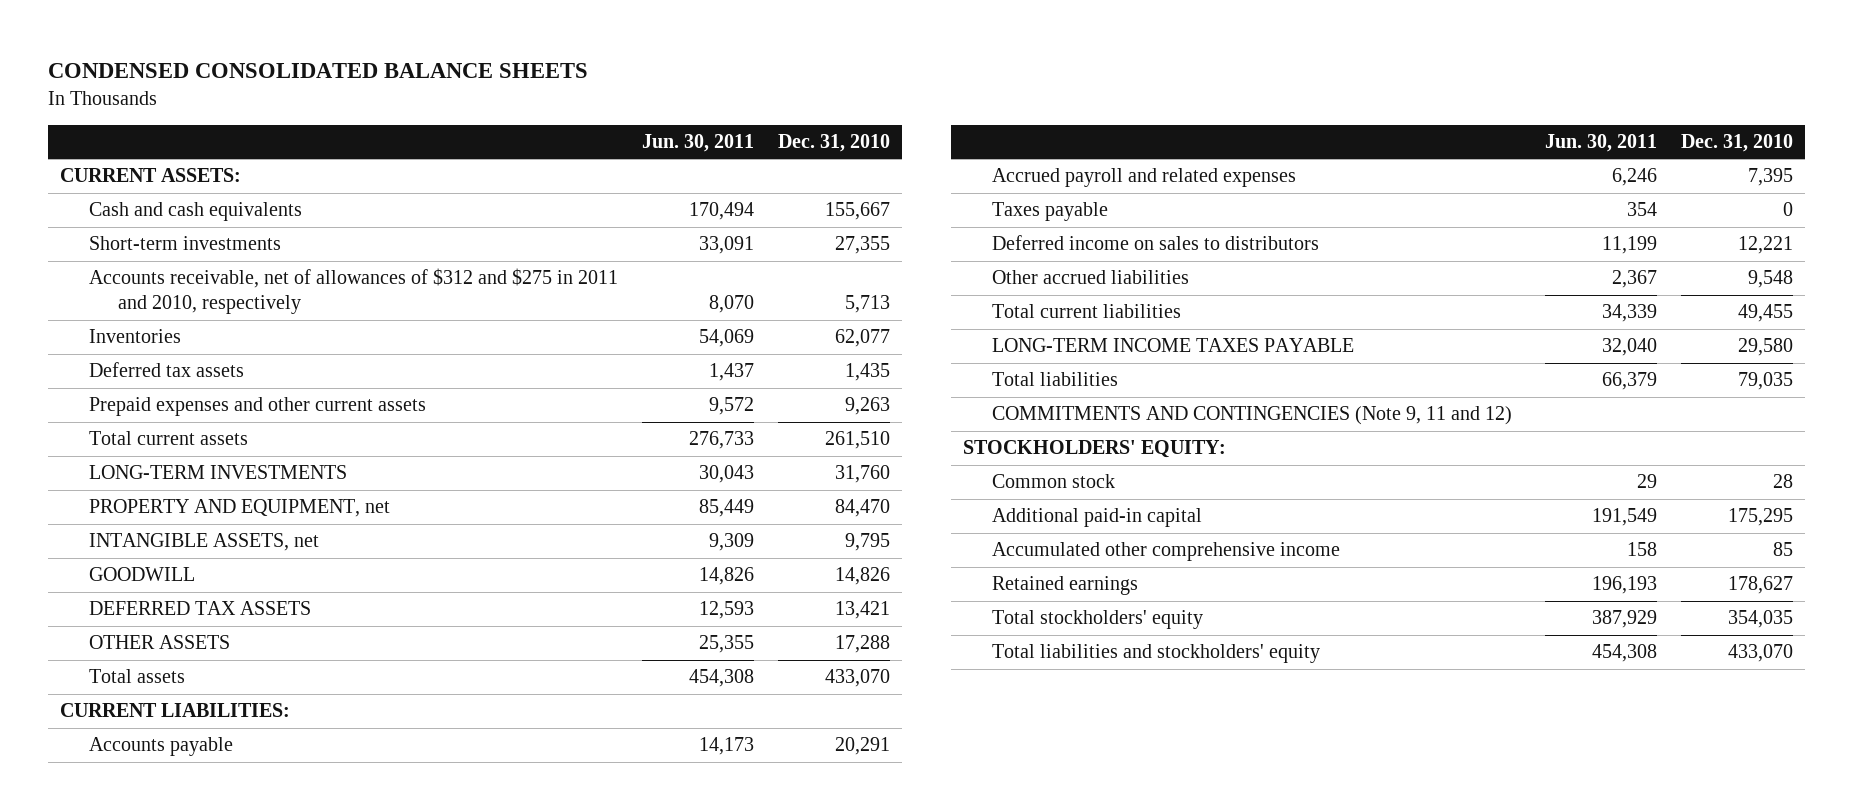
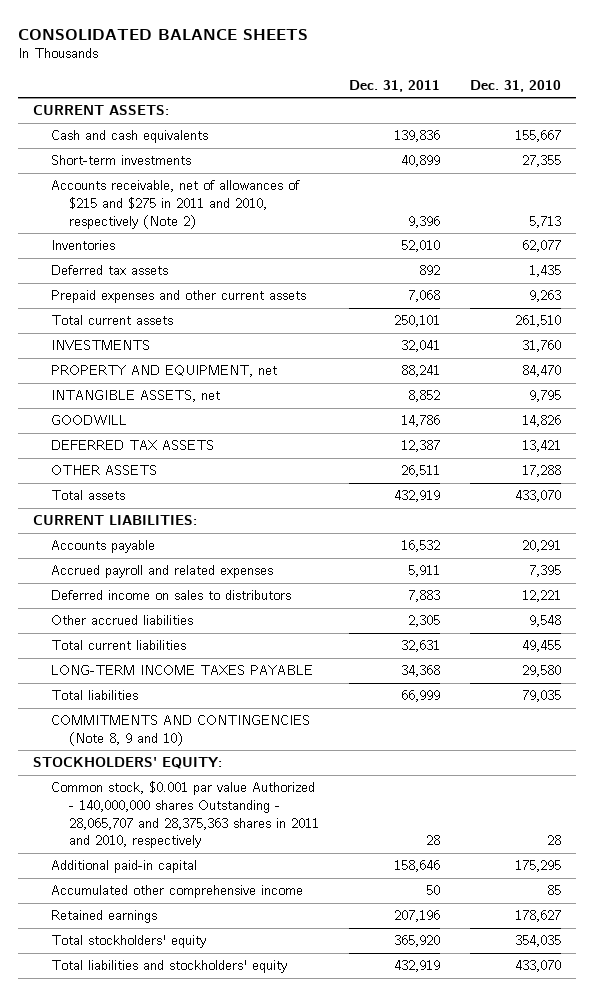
- CONDENSED CONSOLIDATED BALANCE SHEETS
+ CONSOLIDATED BALANCE SHEETS
- | Jun. 30, 2011 | Dec. 31, 2010
+ | Dec. 31, 2011 | Dec. 31, 2010
- Accounts receivable, net of allowances of $312 and $275 in 2011 and 2010, respectively | 8,070 | 5,713
+ Accounts receivable, net of allowances of $215 and $275 in 2011 and 2010, respectively (Note 2) | 9,396 | 5,713
- LONG-TERM INVESTMENTS | 30,043 | 31,760
+ INVESTMENTS | 32,041 | 31,760
- Taxes payable | 354 | 0
- COMMITMENTS AND CONTINGENCIES (Note 9, 11 and 12)
+ COMMITMENTS AND CONTINGENCIES (Note 8, 9 and 10)
- Common stock | 29 | 28
+ Common stock, $0.001 par value Authorized - 140,000,000 shares Outstanding - 28,065,707 and 28,375,363 shares in 2011 and 2010, respectively | 28 | 28

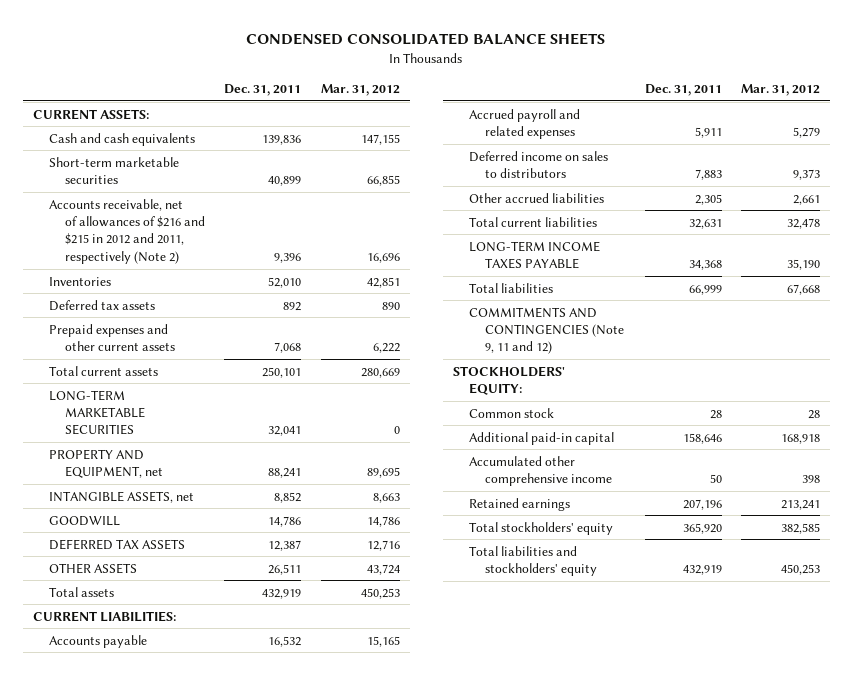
- CONSOLIDATED BALANCE SHEETS
+ CONDENSED CONSOLIDATED BALANCE SHEETS
- | Dec. 31, 2011 | Dec. 31, 2010
+ | Dec. 31, 2011 | Mar. 31, 2012
- Short-term investments | 40,899 | 27,355
- Accounts receivable, net of allowances of $215 and $275 in 2011 and 2010, respectively (Note 2) | 9,396 | 5,713
+ Short-term marketable securities | 40,899 | 66,855
+ Accounts receivable, net of allowances of $216 and $215 in 2012 and 2011, respectively (Note 2) | 9,396 | 16,696
- INVESTMENTS | 32,041 | 31,760
+ LONG-TERM MARKETABLE SECURITIES | 32,041 | 0
- COMMITMENTS AND CONTINGENCIES (Note 8, 9 and 10)
+ COMMITMENTS AND CONTINGENCIES (Note 9, 11 and 12)
- Common stock, $0.001 par value Authorized - 140,000,000 shares Outstanding - 28,065,707 and 28,375,363 shares in 2011 and 2010, respectively | 28 | 28
+ Common stock | 28 | 28

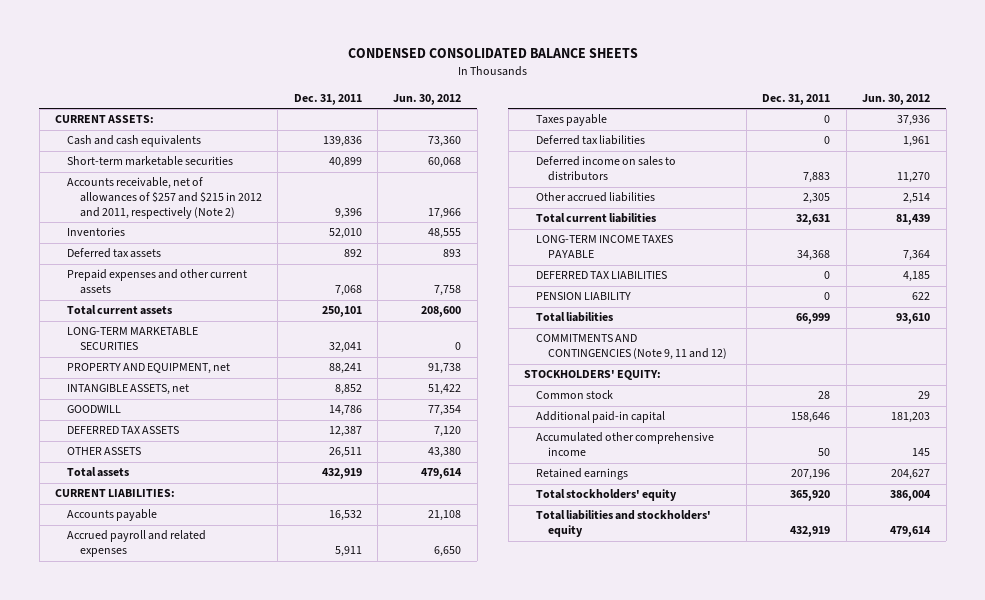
- | Dec. 31, 2011 | Mar. 31, 2012
+ | Dec. 31, 2011 | Jun. 30, 2012
- Accounts receivable, net of allowances of $216 and $215 in 2012 and 2011, respectively (Note 2) | 9,396 | 16,696
+ Accounts receivable, net of allowances of $257 and $215 in 2012 and 2011, respectively (Note 2) | 9,396 | 17,966
+ Taxes payable | 0 | 37,936
+ Deferred tax liabilities | 0 | 1,961
+ DEFERRED TAX LIABILITIES | 0 | 4,185
+ PENSION LIABILITY | 0 | 622

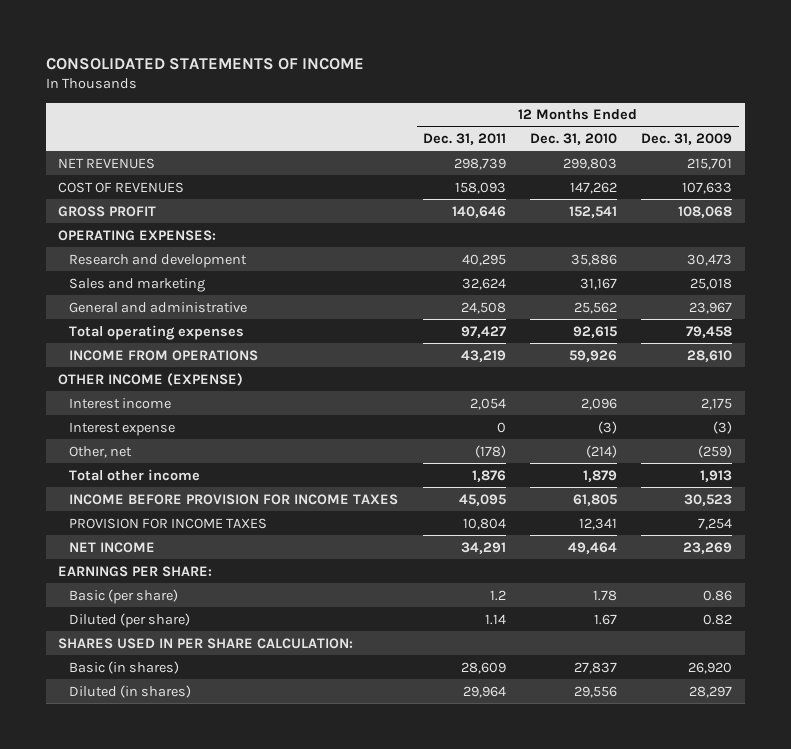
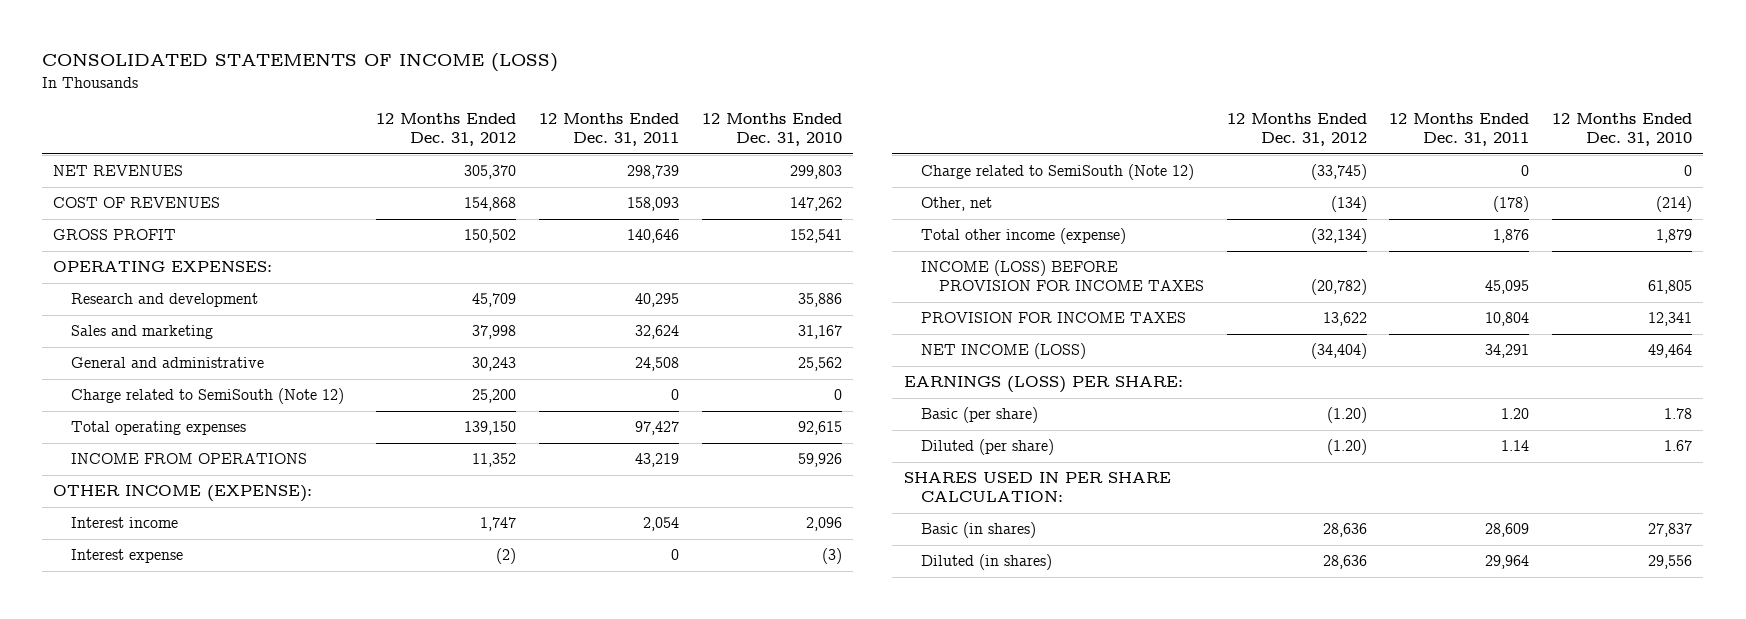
- CONSOLIDATED STATEMENTS OF INCOME
+ CONSOLIDATED STATEMENTS OF INCOME (LOSS)
- | 12 Months Ended Dec. 31, 2011 | 12 Months Ended Dec. 31, 2010 | 12 Months Ended Dec. 31, 2009
+ | 12 Months Ended Dec. 31, 2012 | 12 Months Ended Dec. 31, 2011 | 12 Months Ended Dec. 31, 2010
+ Charge related to SemiSouth (Note 12) | 25,200 | 0 | 0
- OTHER INCOME (EXPENSE)
+ OTHER INCOME (EXPENSE):
+ Charge related to SemiSouth (Note 12) | (33,745) | 0 | 0
- Total other income | 1,876 | 1,879 | 1,913
- INCOME BEFORE PROVISION FOR INCOME TAXES | 45,095 | 61,805 | 30,523
+ Total other income (expense) | (32,134) | 1,876 | 1,879
+ INCOME (LOSS) BEFORE PROVISION FOR INCOME TAXES | (20,782) | 45,095 | 61,805
- NET INCOME | 34,291 | 49,464 | 23,269
- EARNINGS PER SHARE:
- Basic (per share) | 1.2 | 1.78 | 0.86
+ NET INCOME (LOSS) | (34,404) | 34,291 | 49,464
+ EARNINGS (LOSS) PER SHARE:
+ Basic (per share) | (1.20) | 1.20 | 1.78

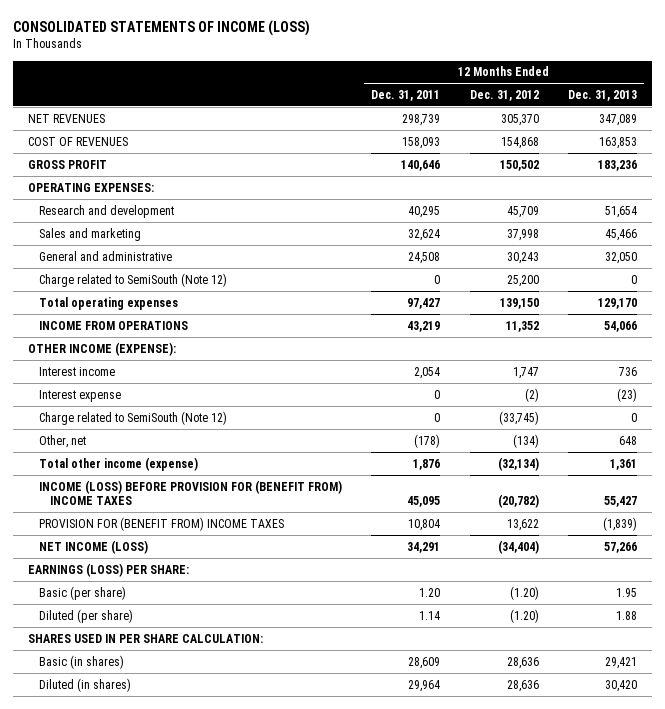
- | 12 Months Ended Dec. 31, 2012 | 12 Months Ended Dec. 31, 2011 | 12 Months Ended Dec. 31, 2010
+ | 12 Months Ended Dec. 31, 2011 | 12 Months Ended Dec. 31, 2012 | 12 Months Ended Dec. 31, 2013
- INCOME (LOSS) BEFORE PROVISION FOR INCOME TAXES | (20,782) | 45,095 | 61,805
- PROVISION FOR INCOME TAXES | 13,622 | 10,804 | 12,341
+ INCOME (LOSS) BEFORE PROVISION FOR (BENEFIT FROM) INCOME TAXES | 45,095 | (20,782) | 55,427
+ PROVISION FOR (BENEFIT FROM) INCOME TAXES | 10,804 | 13,622 | (1,839)

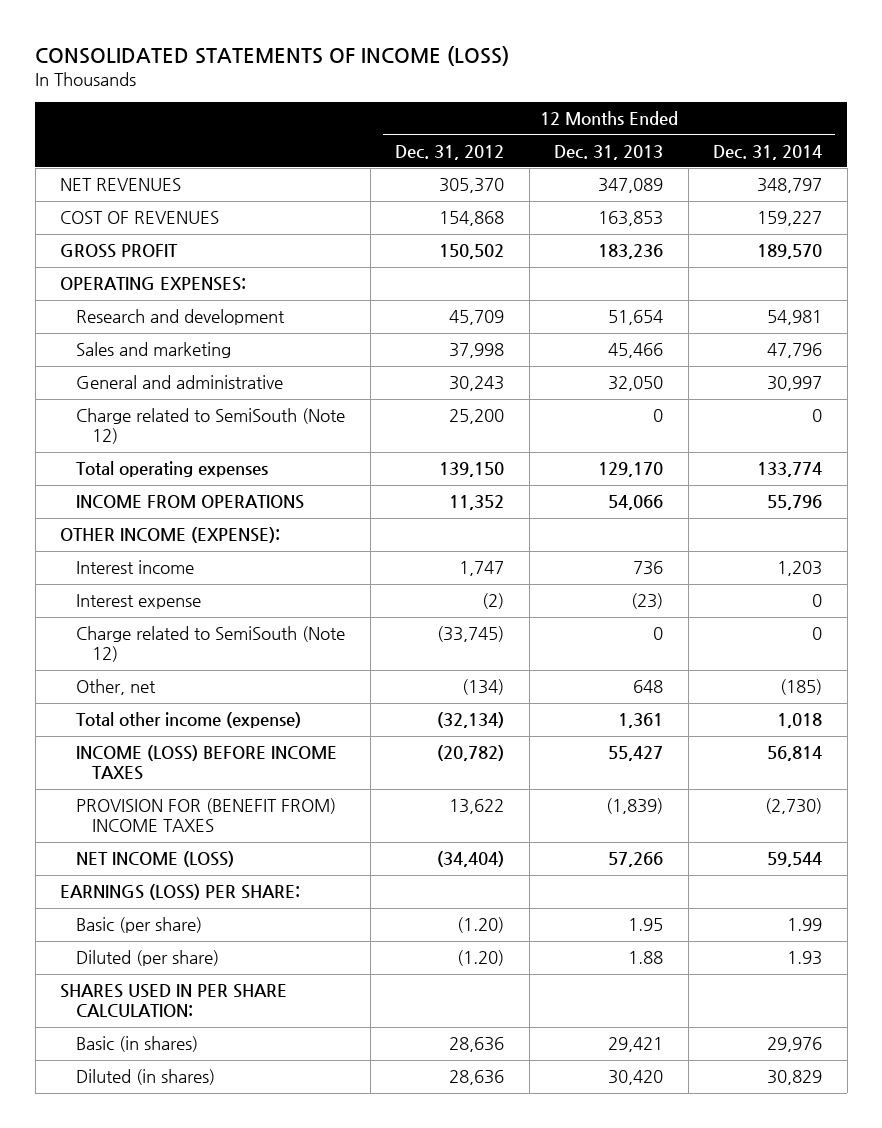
- | 12 Months Ended Dec. 31, 2011 | 12 Months Ended Dec. 31, 2012 | 12 Months Ended Dec. 31, 2013
+ | 12 Months Ended Dec. 31, 2012 | 12 Months Ended Dec. 31, 2013 | 12 Months Ended Dec. 31, 2014
- INCOME (LOSS) BEFORE PROVISION FOR (BENEFIT FROM) INCOME TAXES | 45,095 | (20,782) | 55,427
+ INCOME (LOSS) BEFORE INCOME TAXES | (20,782) | 55,427 | 56,814

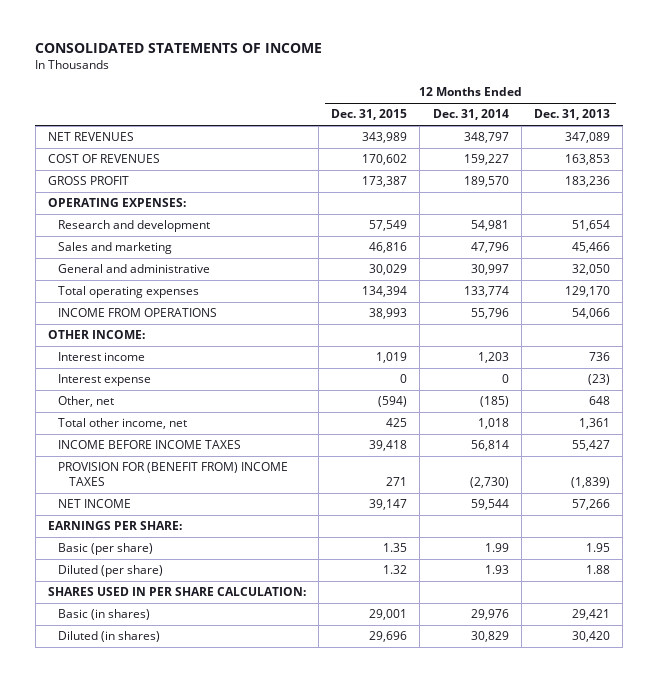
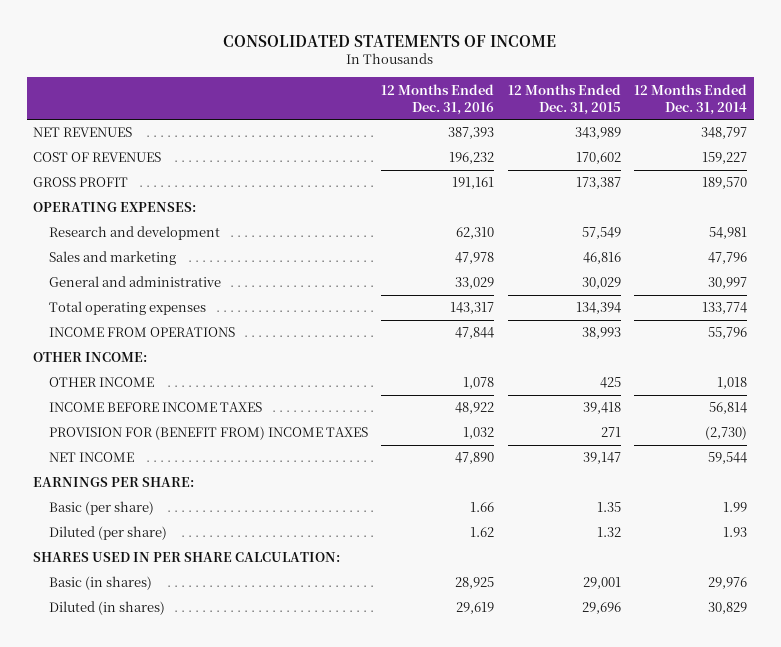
- | 12 Months Ended Dec. 31, 2015 | 12 Months Ended Dec. 31, 2014 | 12 Months Ended Dec. 31, 2013
+ | 12 Months Ended Dec. 31, 2016 | 12 Months Ended Dec. 31, 2015 | 12 Months Ended Dec. 31, 2014
- Interest income | 1,019 | 1,203 | 736
- Interest expense | 0 | 0 | (23)
- Other, net | (594) | (185) | 648
- Total other income, net | 425 | 1,018 | 1,361
+ OTHER INCOME | 1,078 | 425 | 1,018

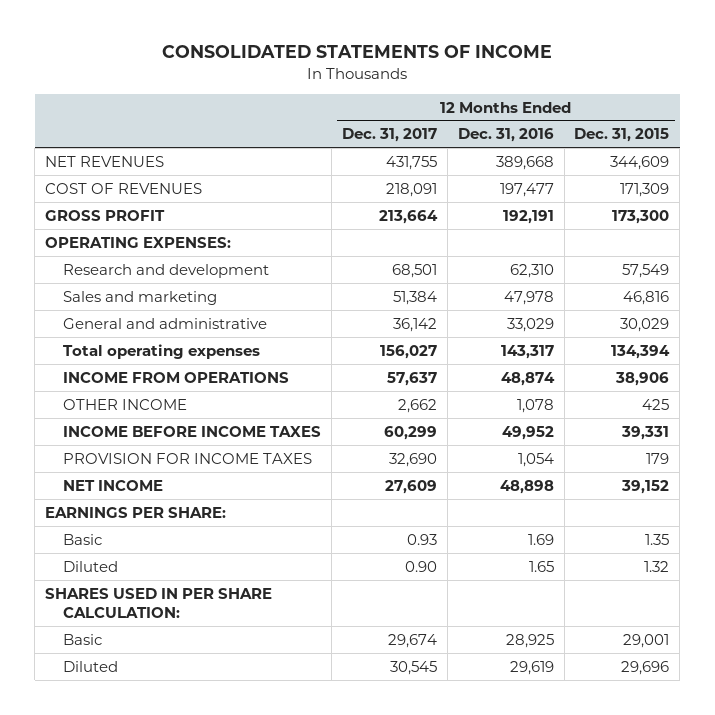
- | 12 Months Ended Dec. 31, 2016 | 12 Months Ended Dec. 31, 2015 | 12 Months Ended Dec. 31, 2014
+ | 12 Months Ended Dec. 31, 2017 | 12 Months Ended Dec. 31, 2016 | 12 Months Ended Dec. 31, 2015
- NET REVENUES | 387,393 | 343,989 | 348,797
- COST OF REVENUES | 196,232 | 170,602 | 159,227
- GROSS PROFIT | 191,161 | 173,387 | 189,570
+ NET REVENUES | 431,755 | 389,668 | 344,609
+ COST OF REVENUES | 218,091 | 197,477 | 171,309
+ GROSS PROFIT | 213,664 | 192,191 | 173,300
- INCOME FROM OPERATIONS | 47,844 | 38,993 | 55,796
- OTHER INCOME:
+ INCOME FROM OPERATIONS | 57,637 | 48,874 | 38,906
- INCOME BEFORE INCOME TAXES | 48,922 | 39,418 | 56,814
- PROVISION FOR (BENEFIT FROM) INCOME TAXES | 1,032 | 271 | (2,730)
- NET INCOME | 47,890 | 39,147 | 59,544
+ INCOME BEFORE INCOME TAXES | 60,299 | 49,952 | 39,331
+ PROVISION FOR INCOME TAXES | 32,690 | 1,054 | 179
+ NET INCOME | 27,609 | 48,898 | 39,152
- Basic (per share) | 1.66 | 1.35 | 1.99
- Diluted (per share) | 1.62 | 1.32 | 1.93
+ Basic | 0.93 | 1.69 | 1.35
+ Diluted | 0.90 | 1.65 | 1.32
- Basic (in shares) | 28,925 | 29,001 | 29,976
- Diluted (in shares) | 29,619 | 29,696 | 30,829
+ Basic | 29,674 | 28,925 | 29,001
+ Diluted | 30,545 | 29,619 | 29,696

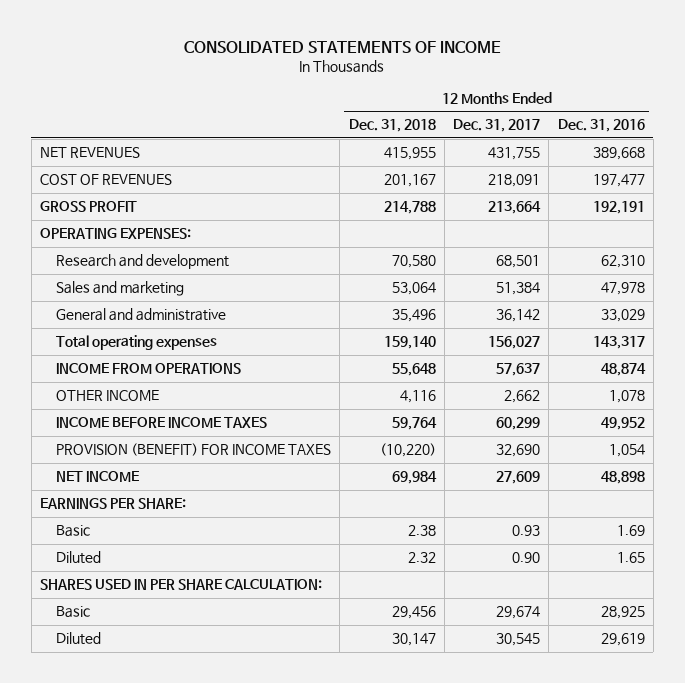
- | 12 Months Ended Dec. 31, 2017 | 12 Months Ended Dec. 31, 2016 | 12 Months Ended Dec. 31, 2015
+ | 12 Months Ended Dec. 31, 2018 | 12 Months Ended Dec. 31, 2017 | 12 Months Ended Dec. 31, 2016
- PROVISION FOR INCOME TAXES | 32,690 | 1,054 | 179
+ PROVISION (BENEFIT) FOR INCOME TAXES | (10,220) | 32,690 | 1,054

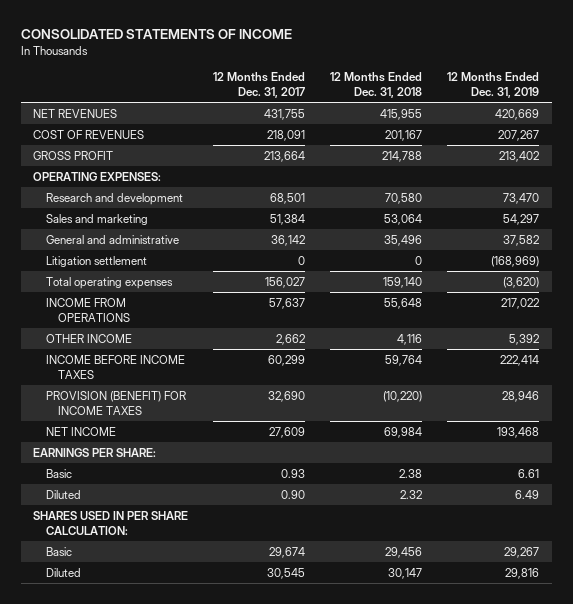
- | 12 Months Ended Dec. 31, 2018 | 12 Months Ended Dec. 31, 2017 | 12 Months Ended Dec. 31, 2016
+ | 12 Months Ended Dec. 31, 2017 | 12 Months Ended Dec. 31, 2018 | 12 Months Ended Dec. 31, 2019
+ Litigation settlement | 0 | 0 | (168,969)

